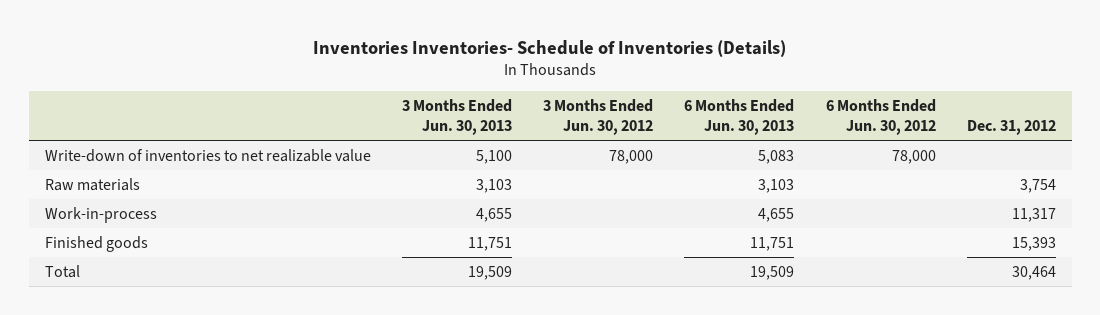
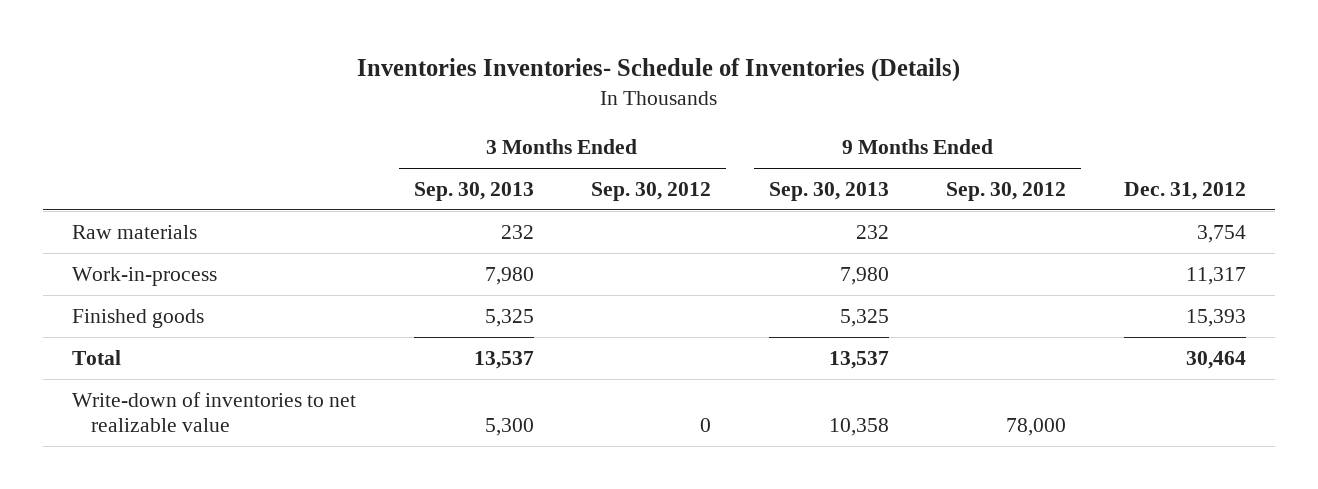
- | 3 Months Ended Jun. 30, 2013 | 3 Months Ended Jun. 30, 2012 | 6 Months Ended Jun. 30, 2013 | 6 Months Ended Jun. 30, 2012 | Dec. 31, 2012
+ | 3 Months Ended Sep. 30, 2013 | 3 Months Ended Sep. 30, 2012 | 9 Months Ended Sep. 30, 2013 | 9 Months Ended Sep. 30, 2012 | Dec. 31, 2012
moved down: Write-down of inventories to net realizable value | 5,300 | 0 | 10,358 | 78,000 |

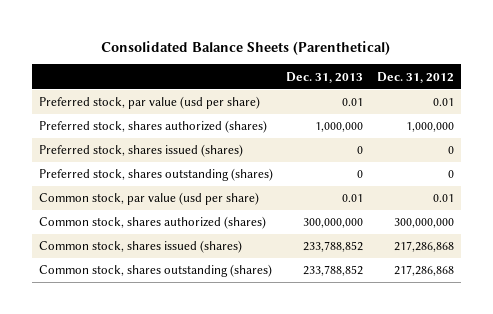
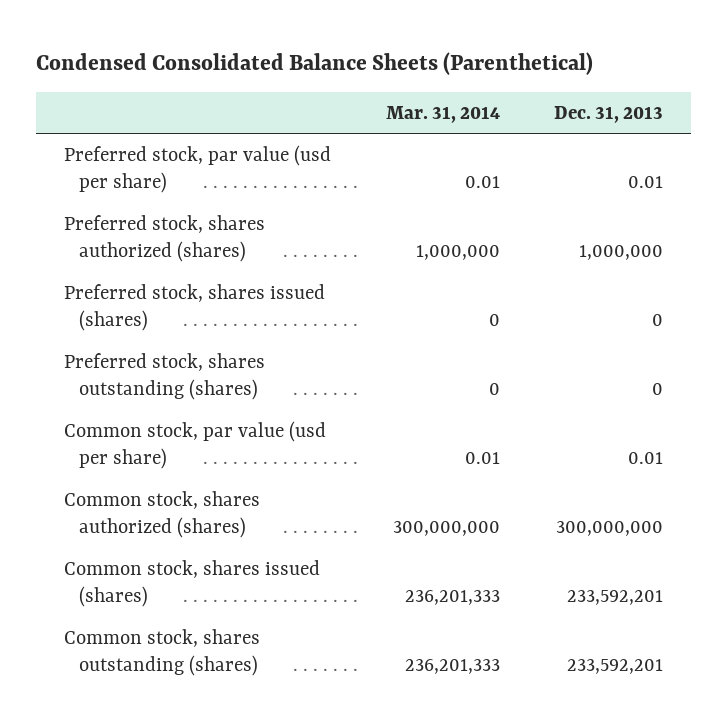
- Consolidated Balance Sheets (Parenthetical)
+ Condensed Consolidated Balance Sheets (Parenthetical)
- | Dec. 31, 2013 | Dec. 31, 2012
+ | Mar. 31, 2014 | Dec. 31, 2013
- Common stock, shares issued (shares) | 233,788,852 | 217,286,868
- Common stock, shares outstanding (shares) | 233,788,852 | 217,286,868
+ Common stock, shares issued (shares) | 236,201,333 | 233,592,201
+ Common stock, shares outstanding (shares) | 236,201,333 | 233,592,201

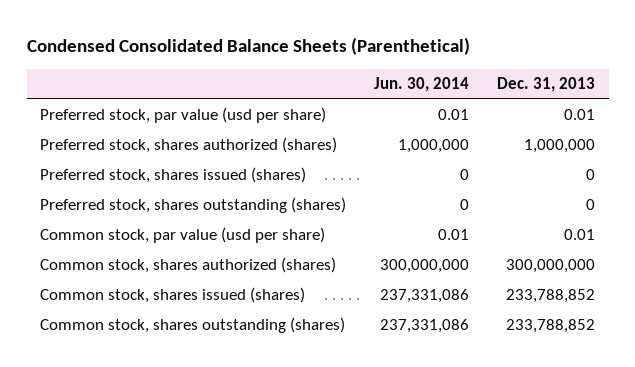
- | Mar. 31, 2014 | Dec. 31, 2013
+ | Jun. 30, 2014 | Dec. 31, 2013
- Common stock, shares issued (shares) | 236,201,333 | 233,592,201
- Common stock, shares outstanding (shares) | 236,201,333 | 233,592,201
+ Common stock, shares issued (shares) | 237,331,086 | 233,788,852
+ Common stock, shares outstanding (shares) | 237,331,086 | 233,788,852

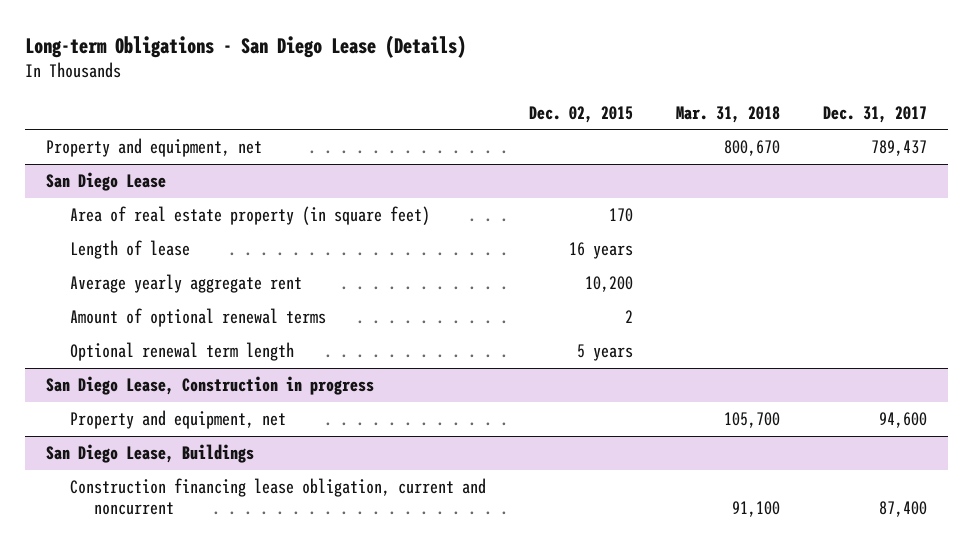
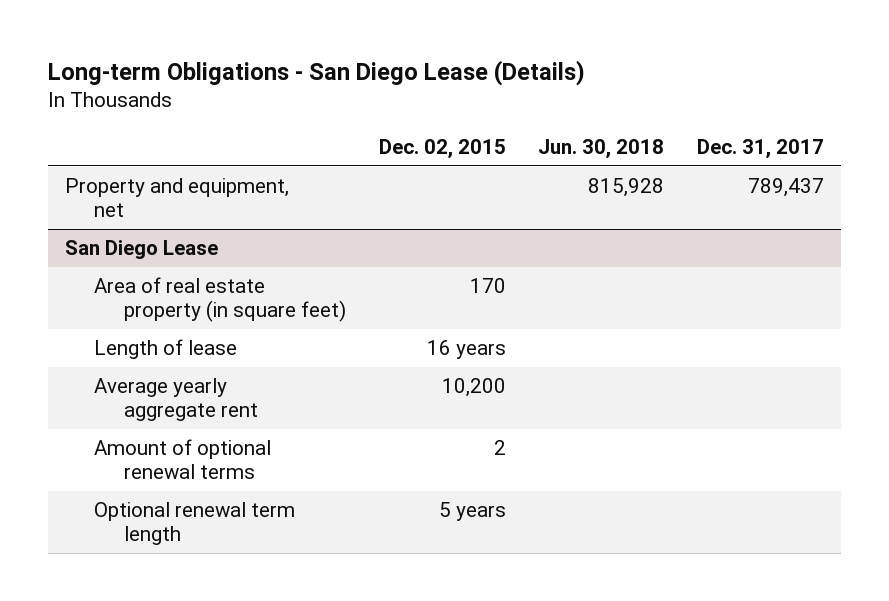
- | Dec. 02, 2015 | Mar. 31, 2018 | Dec. 31, 2017
+ | Dec. 02, 2015 | Jun. 30, 2018 | Dec. 31, 2017
- San Diego Lease, Construction in progress
- Property and equipment, net | | 105,700 | 94,600
- San Diego Lease, Buildings
- Construction financing lease obligation, current and noncurrent | | 91,100 | 87,400

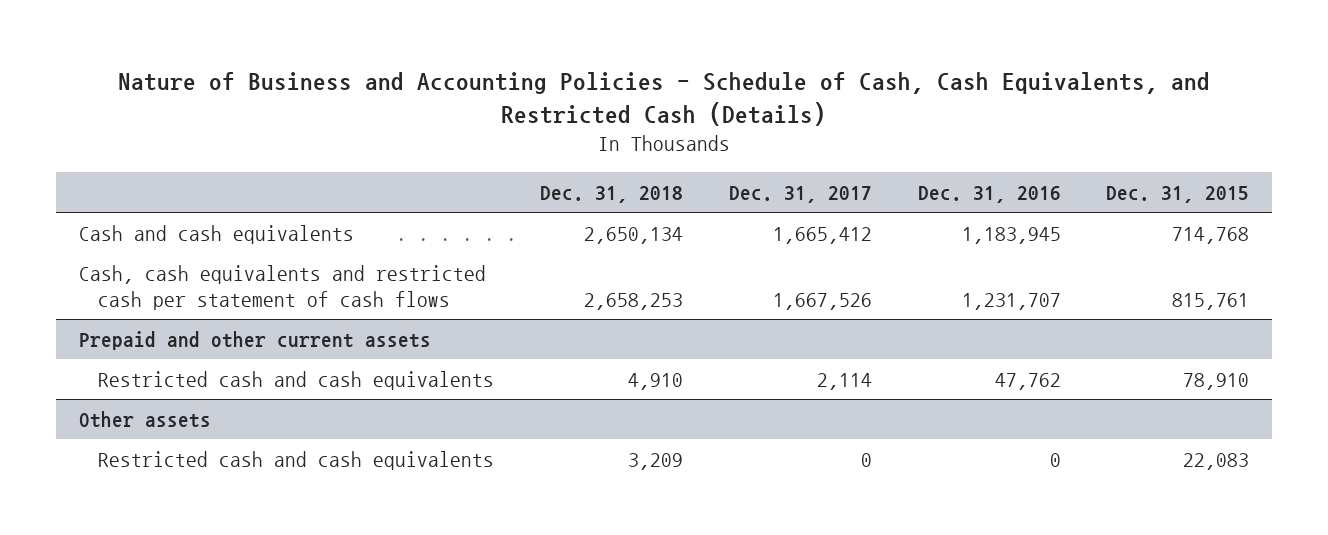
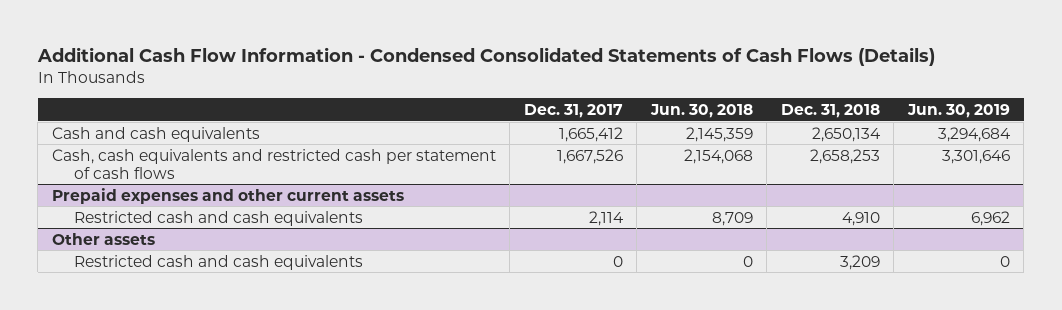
- Nature of Business and Accounting Policies - Schedule of Cash, Cash Equivalents, and Restricted Cash (Details)
+ Additional Cash Flow Information - Condensed Consolidated Statements of Cash Flows (Details)
- | Dec. 31, 2018 | Dec. 31, 2017 | Dec. 31, 2016 | Dec. 31, 2015
+ | Dec. 31, 2017 | Jun. 30, 2018 | Dec. 31, 2018 | Jun. 30, 2019
- Prepaid and other current assets
+ Prepaid expenses and other current assets

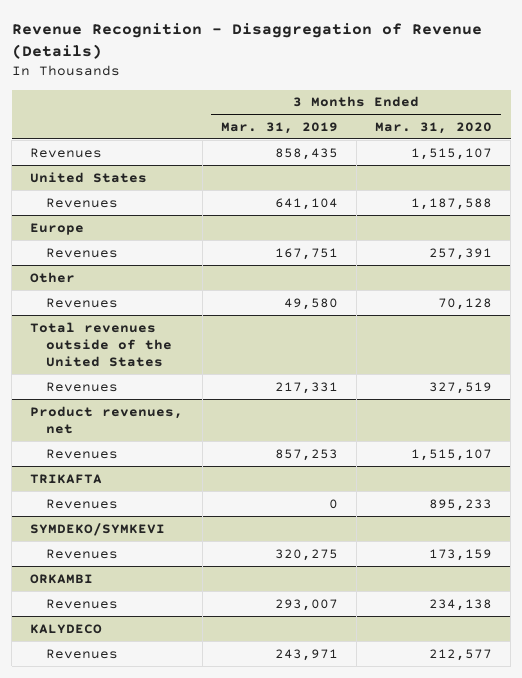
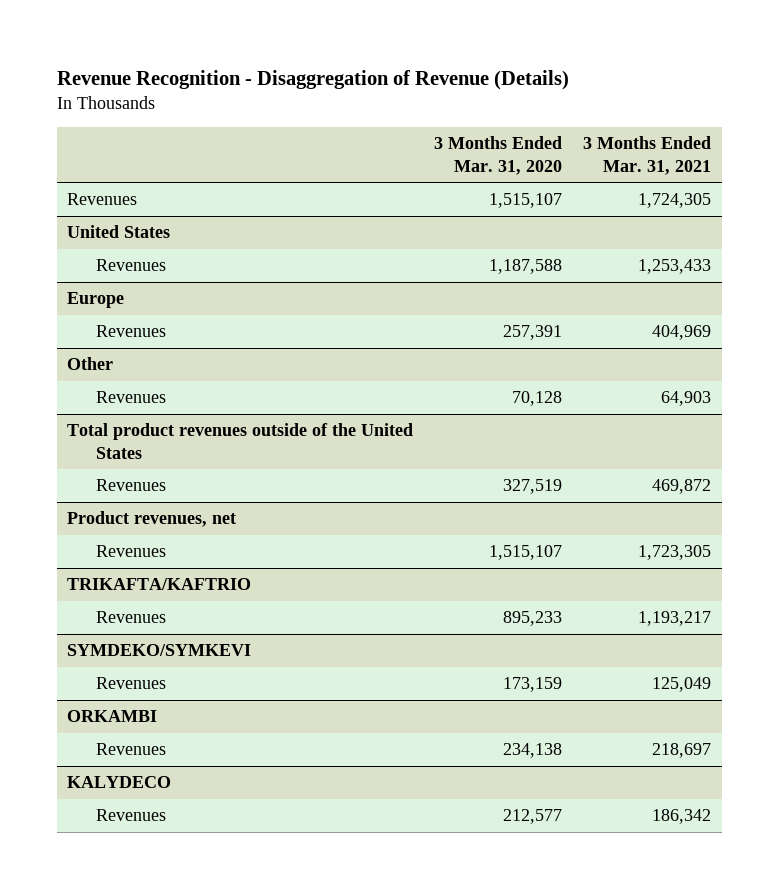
- | 3 Months Ended Mar. 31, 2019 | 3 Months Ended Mar. 31, 2020
+ | 3 Months Ended Mar. 31, 2020 | 3 Months Ended Mar. 31, 2021
- Total revenues outside of the United States
+ Total product revenues outside of the United States
- TRIKAFTA
+ TRIKAFTA/KAFTRIO

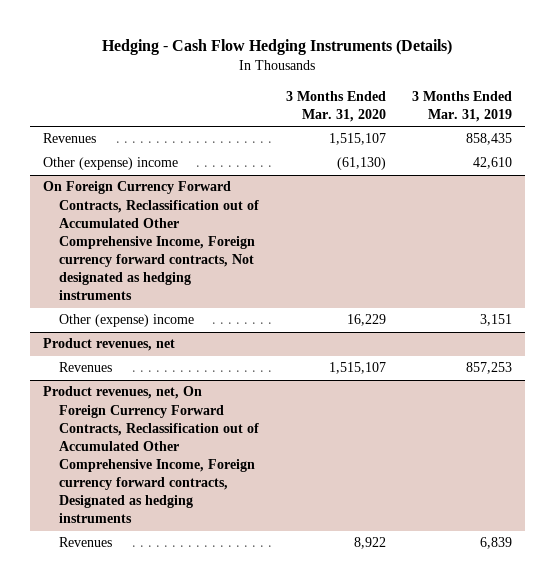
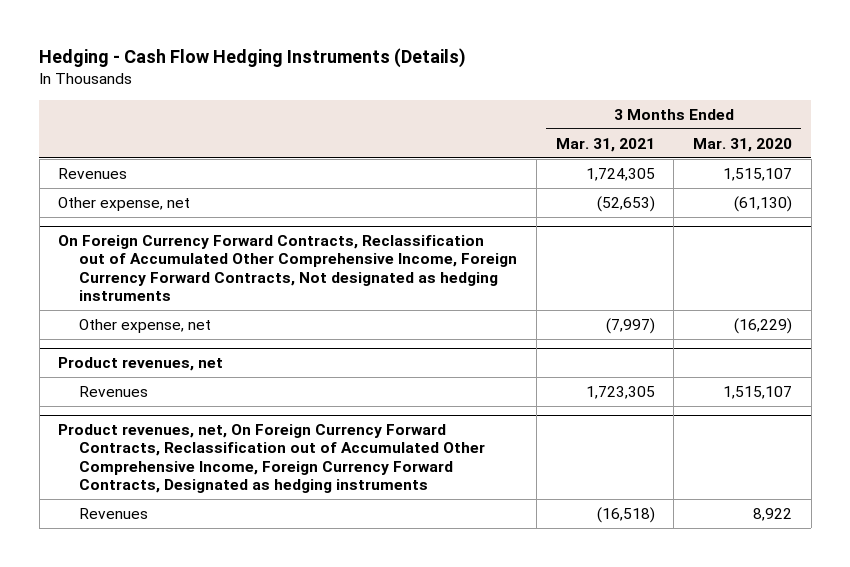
- | 3 Months Ended Mar. 31, 2020 | 3 Months Ended Mar. 31, 2019
+ | 3 Months Ended Mar. 31, 2021 | 3 Months Ended Mar. 31, 2020
- Other (expense) income | (61,130) | 42,610
- On Foreign Currency Forward Contracts, Reclassification out of Accumulated Other Comprehensive Income, Foreign currency forward contracts, Not designated as hedging instruments
- Other (expense) income | 16,229 | 3,151
+ Other expense, net | (52,653) | (61,130)
+ On Foreign Currency Forward Contracts, Reclassification out of Accumulated Other Comprehensive Income, Foreign Currency Forward Contracts, Not designated as hedging instruments
+ Other expense, net | (7,997) | (16,229)
- Product revenues, net, On Foreign Currency Forward Contracts, Reclassification out of Accumulated Other Comprehensive Income, Foreign currency forward contracts, Designated as hedging instruments
+ Product revenues, net, On Foreign Currency Forward Contracts, Reclassification out of Accumulated Other Comprehensive Income, Foreign Currency Forward Contracts, Designated as hedging instruments

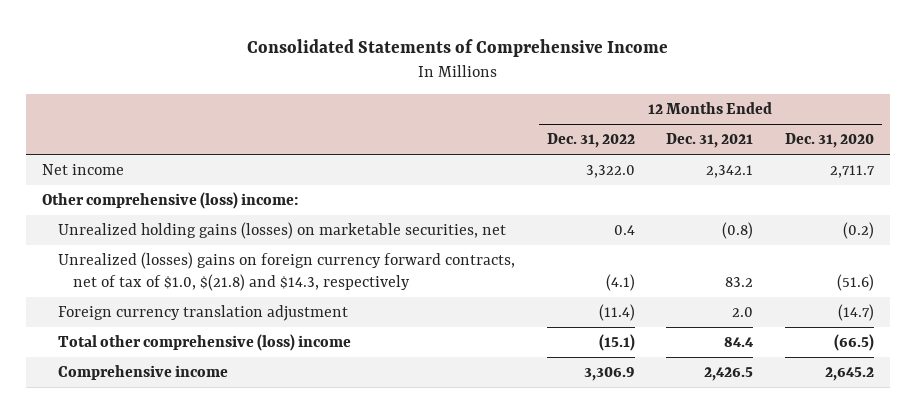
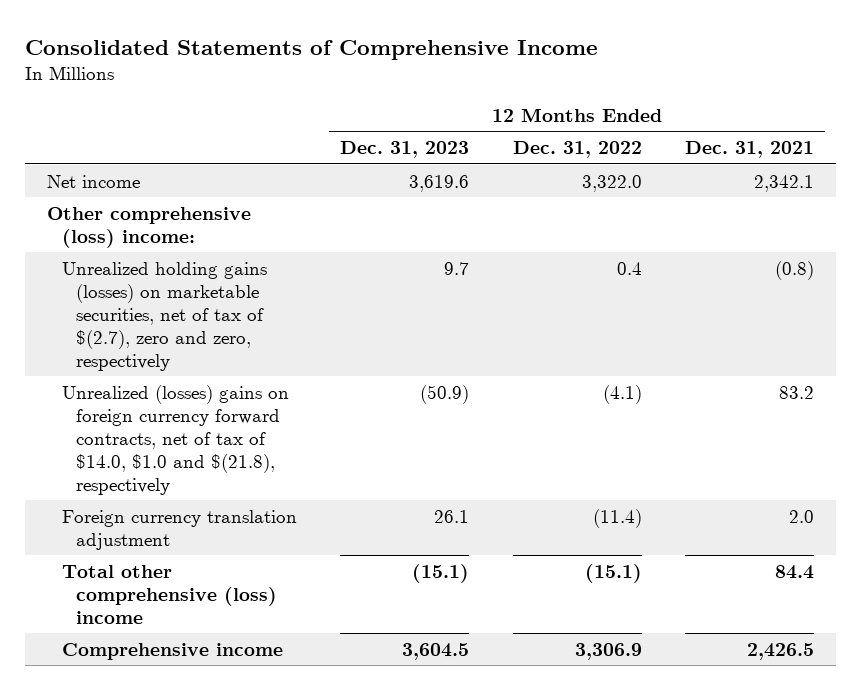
- | 12 Months Ended Dec. 31, 2022 | 12 Months Ended Dec. 31, 2021 | 12 Months Ended Dec. 31, 2020
+ | 12 Months Ended Dec. 31, 2023 | 12 Months Ended Dec. 31, 2022 | 12 Months Ended Dec. 31, 2021
- Unrealized holding gains (losses) on marketable securities, net | 0.4 | (0.8) | (0.2)
- Unrealized (losses) gains on foreign currency forward contracts, net of tax of $1.0, $(21.8) and $14.3, respectively | (4.1) | 83.2 | (51.6)
+ Unrealized holding gains (losses) on marketable securities, net of tax of $(2.7), zero and zero, respectively | 9.7 | 0.4 | (0.8)
+ Unrealized (losses) gains on foreign currency forward contracts, net of tax of $14.0, $1.0 and $(21.8), respectively | (50.9) | (4.1) | 83.2

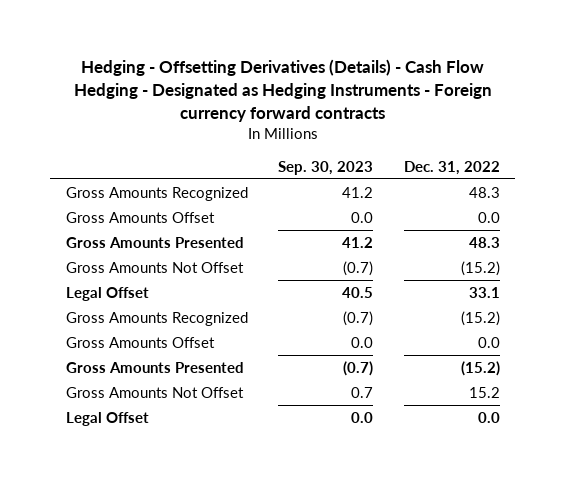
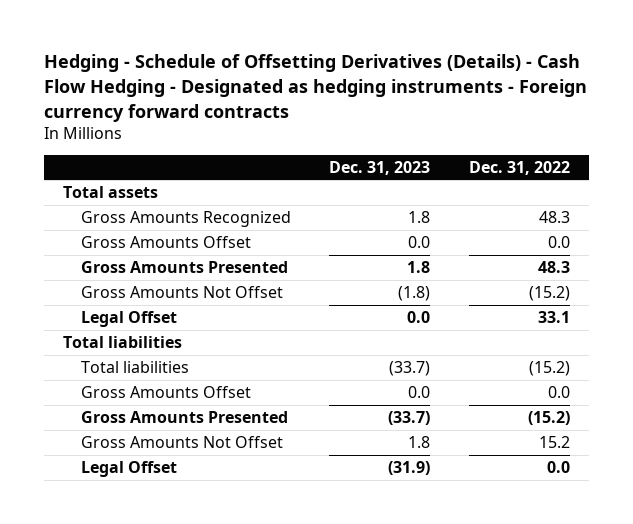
- Hedging - Offsetting Derivatives (Details) - Cash Flow Hedging - Designated as Hedging Instruments - Foreign currency forward contracts
+ Hedging - Schedule of Offsetting Derivatives (Details) - Cash Flow Hedging - Designated as hedging instruments - Foreign currency forward contracts
- | Sep. 30, 2023 | Dec. 31, 2022
+ | Dec. 31, 2023 | Dec. 31, 2022
+ Total assets
- Gross Amounts Recognized | (0.7) | (15.2)
+ Total liabilities
+ Total liabilities | (33.7) | (15.2)

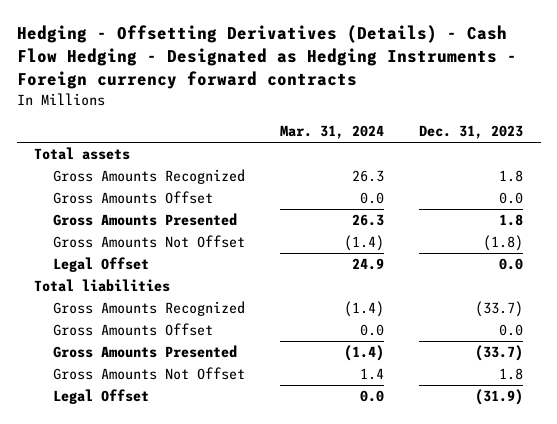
- Hedging - Schedule of Offsetting Derivatives (Details) - Cash Flow Hedging - Designated as hedging instruments - Foreign currency forward contracts
+ Hedging - Offsetting Derivatives (Details) - Cash Flow Hedging - Designated as Hedging Instruments - Foreign currency forward contracts
- | Dec. 31, 2023 | Dec. 31, 2022
+ | Mar. 31, 2024 | Dec. 31, 2023
- Total liabilities | (33.7) | (15.2)
+ Gross Amounts Recognized | (1.4) | (33.7)

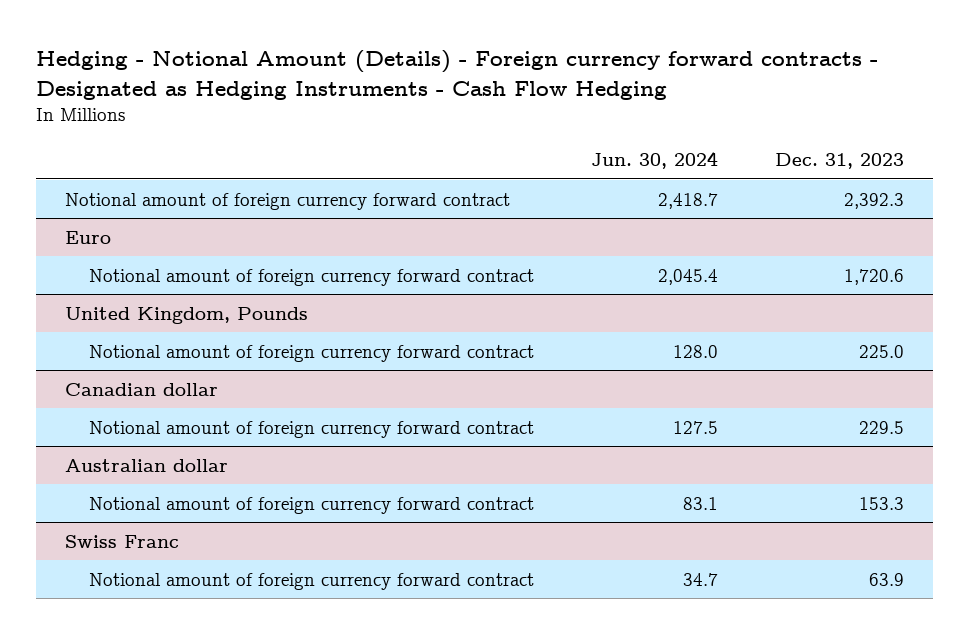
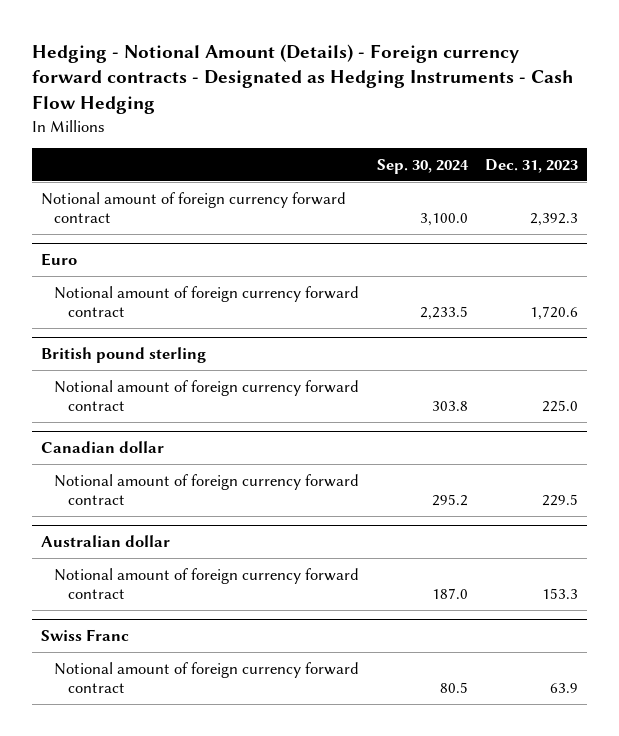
- | Jun. 30, 2024 | Dec. 31, 2023
+ | Sep. 30, 2024 | Dec. 31, 2023
- United Kingdom, Pounds
+ British pound sterling

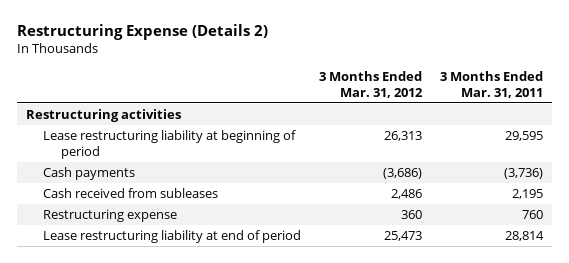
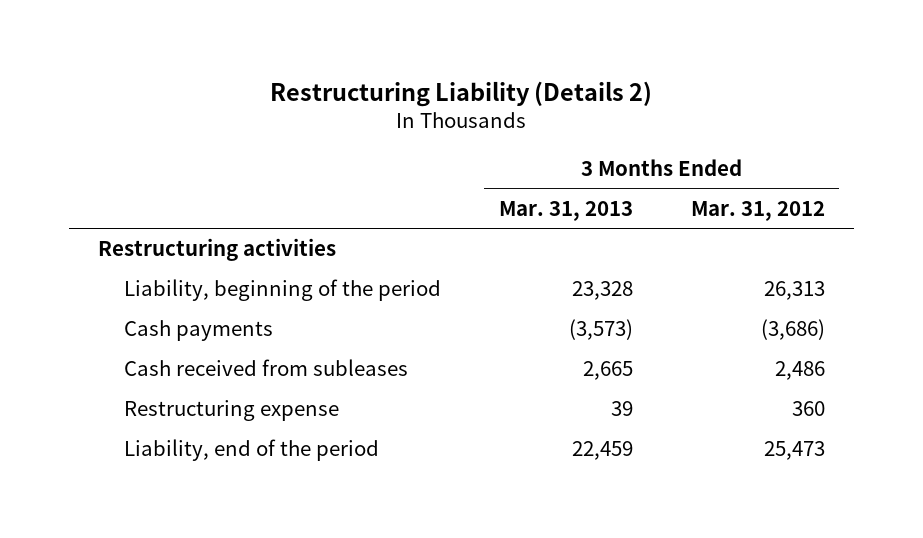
- Restructuring Expense (Details 2)
+ Restructuring Liability (Details 2)
- | 3 Months Ended Mar. 31, 2012 | 3 Months Ended Mar. 31, 2011
+ | 3 Months Ended Mar. 31, 2013 | 3 Months Ended Mar. 31, 2012
- Lease restructuring liability at beginning of period | 26,313 | 29,595
+ Liability, beginning of the period | 23,328 | 26,313
- Lease restructuring liability at end of period | 25,473 | 28,814
+ Liability, end of the period | 22,459 | 25,473

